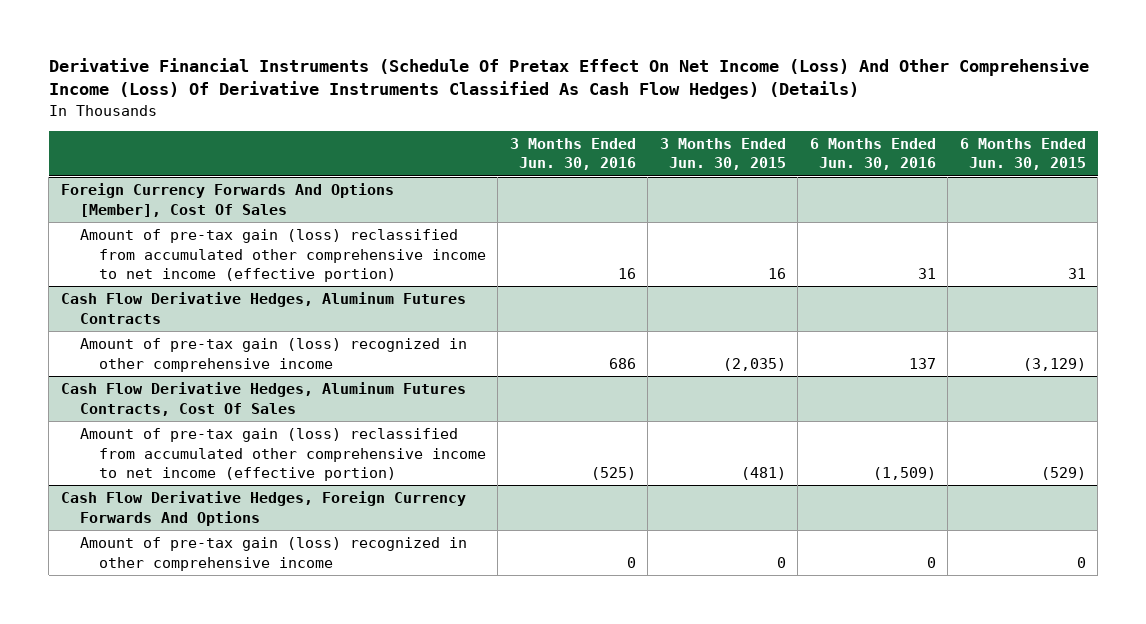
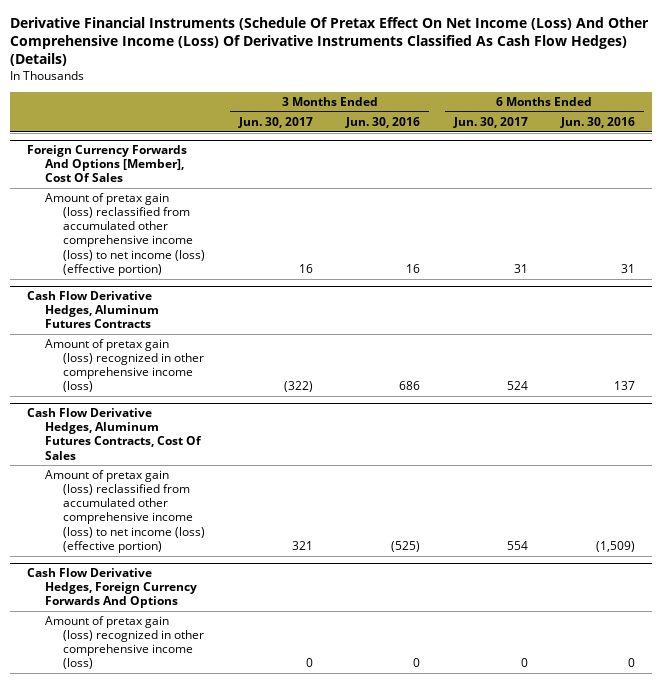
- | 3 Months Ended Jun. 30, 2016 | 3 Months Ended Jun. 30, 2015 | 6 Months Ended Jun. 30, 2016 | 6 Months Ended Jun. 30, 2015
+ | 3 Months Ended Jun. 30, 2017 | 3 Months Ended Jun. 30, 2016 | 6 Months Ended Jun. 30, 2017 | 6 Months Ended Jun. 30, 2016
@ Foreign Currency Forwards And Options [Member], Cost Of Sales
- Amount of pre-tax gain (loss) reclassified from accumulated other comprehensive income to net income (effective portion) | 16 | 16 | 31 | 31
+ Amount of pretax gain (loss) reclassified from accumulated other comprehensive income (loss) to net income (loss) (effective portion) | 16 | 16 | 31 | 31
@ Cash Flow Derivative Hedges, Aluminum Futures Contracts
- Amount of pre-tax gain (loss) recognized in other comprehensive income | 686 | (2,035) | 137 | (3,129)
+ Amount of pretax gain (loss) recognized in other comprehensive income (loss) | (322) | 686 | 524 | 137
@ Cash Flow Derivative Hedges, Aluminum Futures Contracts, Cost Of Sales
- Amount of pre-tax gain (loss) reclassified from accumulated other comprehensive income to net income (effective portion) | (525) | (481) | (1,509) | (529)
+ Amount of pretax gain (loss) reclassified from accumulated other comprehensive income (loss) to net income (loss) (effective portion) | 321 | (525) | 554 | (1,509)
@ Cash Flow Derivative Hedges, Foreign Currency Forwards And Options
- Amount of pre-tax gain (loss) recognized in other comprehensive income | 0 | 0 | 0 | 0
+ Amount of pretax gain (loss) recognized in other comprehensive income (loss) | 0 | 0 | 0 | 0

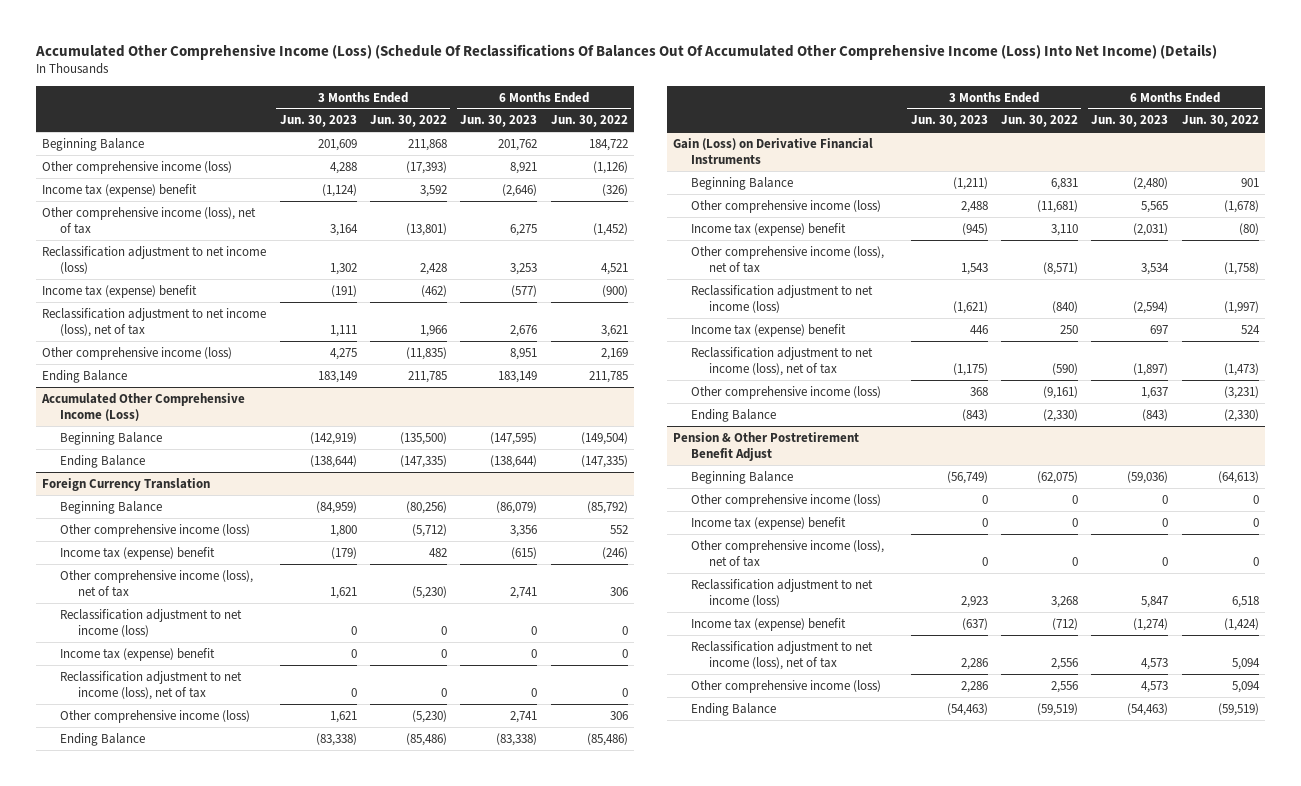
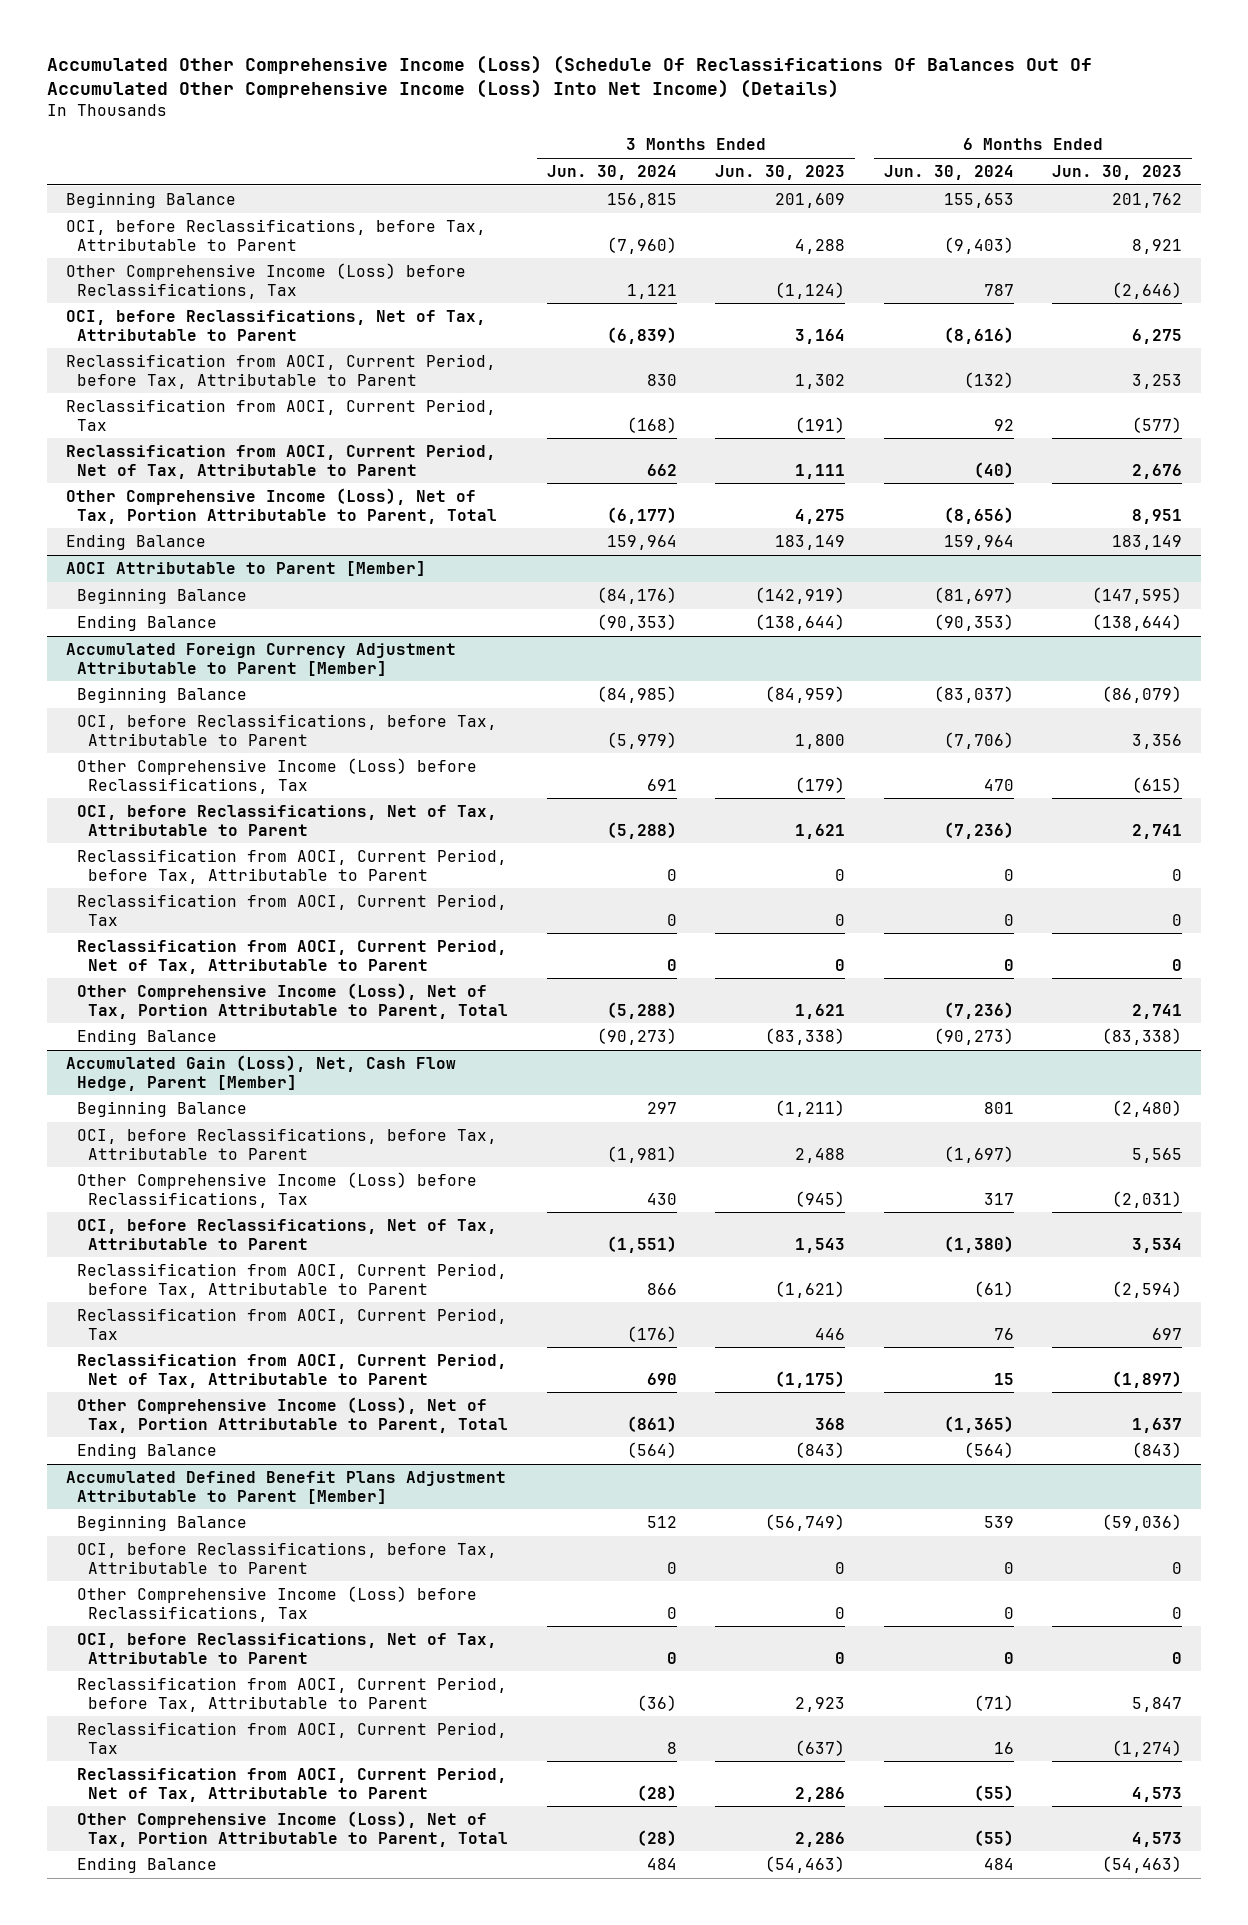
- | 3 Months Ended Jun. 30, 2023 | 3 Months Ended Jun. 30, 2022 | 6 Months Ended Jun. 30, 2023 | 6 Months Ended Jun. 30, 2022
+ | 3 Months Ended Jun. 30, 2024 | 3 Months Ended Jun. 30, 2023 | 6 Months Ended Jun. 30, 2024 | 6 Months Ended Jun. 30, 2023
- Other comprehensive income (loss) | 4,288 | (17,393) | 8,921 | (1,126)
- Income tax (expense) benefit | (1,124) | 3,592 | (2,646) | (326)
- Other comprehensive income (loss), net of tax | 3,164 | (13,801) | 6,275 | (1,452)
- Reclassification adjustment to net income (loss) | 1,302 | 2,428 | 3,253 | 4,521
- Income tax (expense) benefit | (191) | (462) | (577) | (900)
- Reclassification adjustment to net income (loss), net of tax | 1,111 | 1,966 | 2,676 | 3,621
- Other comprehensive income (loss) | 4,275 | (11,835) | 8,951 | 2,169
+ OCI, before Reclassifications, before Tax, Attributable to Parent | (7,960) | 4,288 | (9,403) | 8,921
+ Other Comprehensive Income (Loss) before Reclassifications, Tax | 1,121 | (1,124) | 787 | (2,646)
+ OCI, before Reclassifications, Net of Tax, Attributable to Parent | (6,839) | 3,164 | (8,616) | 6,275
+ Reclassification from AOCI, Current Period, before Tax, Attributable to Parent | 830 | 1,302 | (132) | 3,253
+ Reclassification from AOCI, Current Period, Tax | (168) | (191) | 92 | (577)
+ Reclassification from AOCI, Current Period, Net of Tax, Attributable to Parent | 662 | 1,111 | (40) | 2,676
+ Other Comprehensive Income (Loss), Net of Tax, Portion Attributable to Parent, Total | (6,177) | 4,275 | (8,656) | 8,951
- Accumulated Other Comprehensive Income (Loss)
+ AOCI Attributable to Parent [Member]
- Foreign Currency Translation
+ Accumulated Foreign Currency Adjustment Attributable to Parent [Member]
- Other comprehensive income (loss) | 1,800 | (5,712) | 3,356 | 552
- Income tax (expense) benefit | (179) | 482 | (615) | (246)
- Other comprehensive income (loss), net of tax | 1,621 | (5,230) | 2,741 | 306
- Reclassification adjustment to net income (loss) | 0 | 0 | 0 | 0
- Income tax (expense) benefit | 0 | 0 | 0 | 0
- Reclassification adjustment to net income (loss), net of tax | 0 | 0 | 0 | 0
- Other comprehensive income (loss) | 1,621 | (5,230) | 2,741 | 306
+ OCI, before Reclassifications, before Tax, Attributable to Parent | (5,979) | 1,800 | (7,706) | 3,356
+ Other Comprehensive Income (Loss) before Reclassifications, Tax | 691 | (179) | 470 | (615)
+ OCI, before Reclassifications, Net of Tax, Attributable to Parent | (5,288) | 1,621 | (7,236) | 2,741
+ Reclassification from AOCI, Current Period, before Tax, Attributable to Parent | 0 | 0 | 0 | 0
+ Reclassification from AOCI, Current Period, Tax | 0 | 0 | 0 | 0
+ Reclassification from AOCI, Current Period, Net of Tax, Attributable to Parent | 0 | 0 | 0 | 0
+ Other Comprehensive Income (Loss), Net of Tax, Portion Attributable to Parent, Total | (5,288) | 1,621 | (7,236) | 2,741
- Gain (Loss) on Derivative Financial Instruments
+ Accumulated Gain (Loss), Net, Cash Flow Hedge, Parent [Member]
- Other comprehensive income (loss) | 2,488 | (11,681) | 5,565 | (1,678)
- Income tax (expense) benefit | (945) | 3,110 | (2,031) | (80)
- Other comprehensive income (loss), net of tax | 1,543 | (8,571) | 3,534 | (1,758)
- Reclassification adjustment to net income (loss) | (1,621) | (840) | (2,594) | (1,997)
- Income tax (expense) benefit | 446 | 250 | 697 | 524
- Reclassification adjustment to net income (loss), net of tax | (1,175) | (590) | (1,897) | (1,473)
- Other comprehensive income (loss) | 368 | (9,161) | 1,637 | (3,231)
+ OCI, before Reclassifications, before Tax, Attributable to Parent | (1,981) | 2,488 | (1,697) | 5,565
+ Other Comprehensive Income (Loss) before Reclassifications, Tax | 430 | (945) | 317 | (2,031)
+ OCI, before Reclassifications, Net of Tax, Attributable to Parent | (1,551) | 1,543 | (1,380) | 3,534
+ Reclassification from AOCI, Current Period, before Tax, Attributable to Parent | 866 | (1,621) | (61) | (2,594)
+ Reclassification from AOCI, Current Period, Tax | (176) | 446 | 76 | 697
+ Reclassification from AOCI, Current Period, Net of Tax, Attributable to Parent | 690 | (1,175) | 15 | (1,897)
+ Other Comprehensive Income (Loss), Net of Tax, Portion Attributable to Parent, Total | (861) | 368 | (1,365) | 1,637
- Pension & Other Postretirement Benefit Adjust
+ Accumulated Defined Benefit Plans Adjustment Attributable to Parent [Member]
- Other comprehensive income (loss) | 0 | 0 | 0 | 0
- Income tax (expense) benefit | 0 | 0 | 0 | 0
- Other comprehensive income (loss), net of tax | 0 | 0 | 0 | 0
- Reclassification adjustment to net income (loss) | 2,923 | 3,268 | 5,847 | 6,518
- Income tax (expense) benefit | (637) | (712) | (1,274) | (1,424)
- Reclassification adjustment to net income (loss), net of tax | 2,286 | 2,556 | 4,573 | 5,094
- Other comprehensive income (loss) | 2,286 | 2,556 | 4,573 | 5,094
+ OCI, before Reclassifications, before Tax, Attributable to Parent | 0 | 0 | 0 | 0
+ Other Comprehensive Income (Loss) before Reclassifications, Tax | 0 | 0 | 0 | 0
+ OCI, before Reclassifications, Net of Tax, Attributable to Parent | 0 | 0 | 0 | 0
+ Reclassification from AOCI, Current Period, before Tax, Attributable to Parent | (36) | 2,923 | (71) | 5,847
+ Reclassification from AOCI, Current Period, Tax | 8 | (637) | 16 | (1,274)
+ Reclassification from AOCI, Current Period, Net of Tax, Attributable to Parent | (28) | 2,286 | (55) | 4,573
+ Other Comprehensive Income (Loss), Net of Tax, Portion Attributable to Parent, Total | (28) | 2,286 | (55) | 4,573

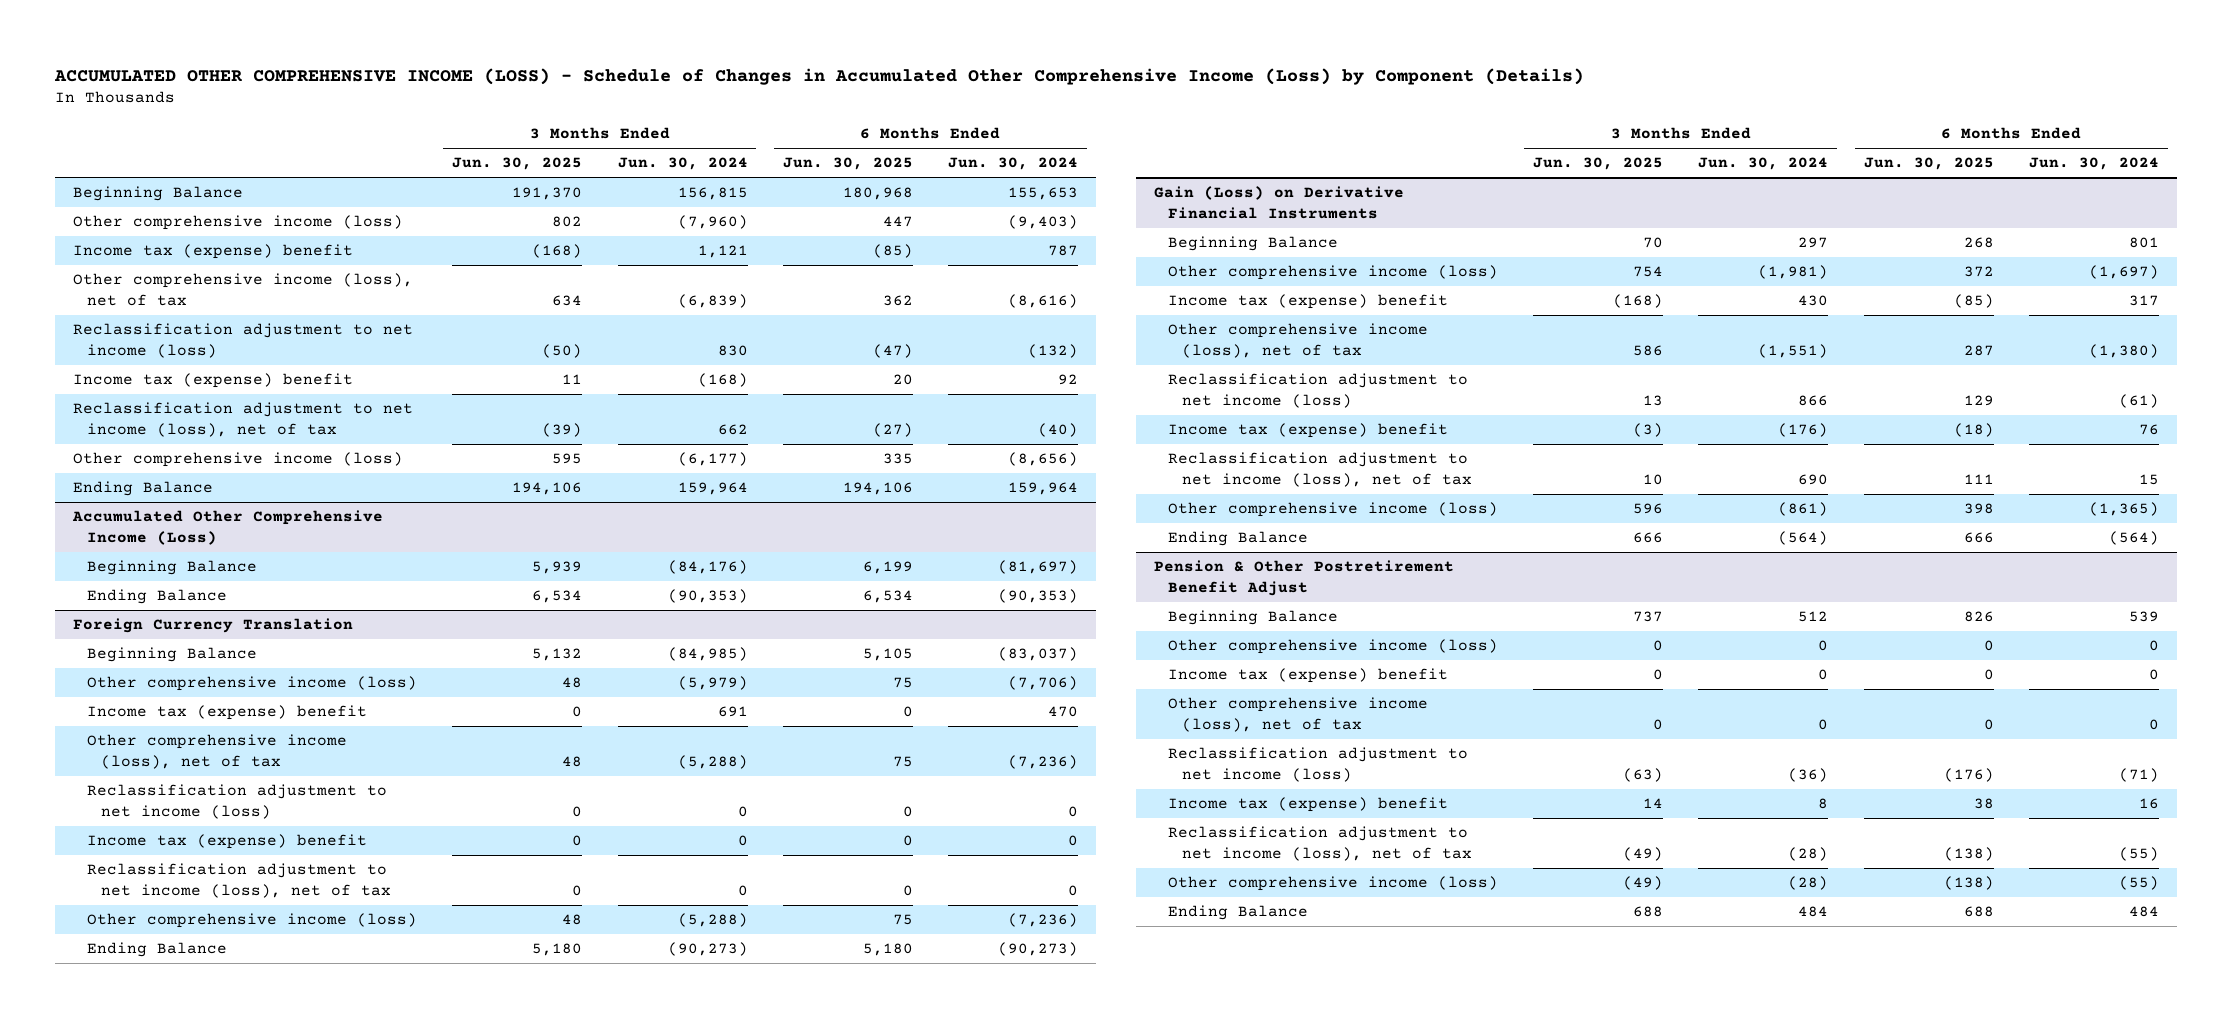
- Accumulated Other Comprehensive Income (Loss) (Schedule Of Reclassifications Of Balances Out Of Accumulated Other Comprehensive Income (Loss) Into Net Income) (Details)
+ ACCUMULATED OTHER COMPREHENSIVE INCOME (LOSS) - Schedule of Changes in Accumulated Other Comprehensive Income (Loss) by Component (Details)
- | 3 Months Ended Jun. 30, 2024 | 3 Months Ended Jun. 30, 2023 | 6 Months Ended Jun. 30, 2024 | 6 Months Ended Jun. 30, 2023
+ | 3 Months Ended Jun. 30, 2025 | 3 Months Ended Jun. 30, 2024 | 6 Months Ended Jun. 30, 2025 | 6 Months Ended Jun. 30, 2024
- OCI, before Reclassifications, before Tax, Attributable to Parent | (7,960) | 4,288 | (9,403) | 8,921
- Other Comprehensive Income (Loss) before Reclassifications, Tax | 1,121 | (1,124) | 787 | (2,646)
- OCI, before Reclassifications, Net of Tax, Attributable to Parent | (6,839) | 3,164 | (8,616) | 6,275
- Reclassification from AOCI, Current Period, before Tax, Attributable to Parent | 830 | 1,302 | (132) | 3,253
- Reclassification from AOCI, Current Period, Tax | (168) | (191) | 92 | (577)
- Reclassification from AOCI, Current Period, Net of Tax, Attributable to Parent | 662 | 1,111 | (40) | 2,676
- Other Comprehensive Income (Loss), Net of Tax, Portion Attributable to Parent, Total | (6,177) | 4,275 | (8,656) | 8,951
+ Other comprehensive income (loss) | 802 | (7,960) | 447 | (9,403)
+ Income tax (expense) benefit | (168) | 1,121 | (85) | 787
+ Other comprehensive income (loss), net of tax | 634 | (6,839) | 362 | (8,616)
+ Reclassification adjustment to net income (loss) | (50) | 830 | (47) | (132)
+ Income tax (expense) benefit | 11 | (168) | 20 | 92
+ Reclassification adjustment to net income (loss), net of tax | (39) | 662 | (27) | (40)
+ Other comprehensive income (loss) | 595 | (6,177) | 335 | (8,656)
- AOCI Attributable to Parent [Member]
+ Accumulated Other Comprehensive Income (Loss)
- Accumulated Foreign Currency Adjustment Attributable to Parent [Member]
+ Foreign Currency Translation
- OCI, before Reclassifications, before Tax, Attributable to Parent | (5,979) | 1,800 | (7,706) | 3,356
- Other Comprehensive Income (Loss) before Reclassifications, Tax | 691 | (179) | 470 | (615)
- OCI, before Reclassifications, Net of Tax, Attributable to Parent | (5,288) | 1,621 | (7,236) | 2,741
- Reclassification from AOCI, Current Period, before Tax, Attributable to Parent | 0 | 0 | 0 | 0
- Reclassification from AOCI, Current Period, Tax | 0 | 0 | 0 | 0
- Reclassification from AOCI, Current Period, Net of Tax, Attributable to Parent | 0 | 0 | 0 | 0
- Other Comprehensive Income (Loss), Net of Tax, Portion Attributable to Parent, Total | (5,288) | 1,621 | (7,236) | 2,741
+ Other comprehensive income (loss) | 48 | (5,979) | 75 | (7,706)
+ Income tax (expense) benefit | 0 | 691 | 0 | 470
+ Other comprehensive income (loss), net of tax | 48 | (5,288) | 75 | (7,236)
+ Reclassification adjustment to net income (loss) | 0 | 0 | 0 | 0
+ Income tax (expense) benefit | 0 | 0 | 0 | 0
+ Reclassification adjustment to net income (loss), net of tax | 0 | 0 | 0 | 0
+ Other comprehensive income (loss) | 48 | (5,288) | 75 | (7,236)
- Accumulated Gain (Loss), Net, Cash Flow Hedge, Parent [Member]
+ Gain (Loss) on Derivative Financial Instruments
- OCI, before Reclassifications, before Tax, Attributable to Parent | (1,981) | 2,488 | (1,697) | 5,565
- Other Comprehensive Income (Loss) before Reclassifications, Tax | 430 | (945) | 317 | (2,031)
- OCI, before Reclassifications, Net of Tax, Attributable to Parent | (1,551) | 1,543 | (1,380) | 3,534
- Reclassification from AOCI, Current Period, before Tax, Attributable to Parent | 866 | (1,621) | (61) | (2,594)
- Reclassification from AOCI, Current Period, Tax | (176) | 446 | 76 | 697
- Reclassification from AOCI, Current Period, Net of Tax, Attributable to Parent | 690 | (1,175) | 15 | (1,897)
- Other Comprehensive Income (Loss), Net of Tax, Portion Attributable to Parent, Total | (861) | 368 | (1,365) | 1,637
+ Other comprehensive income (loss) | 754 | (1,981) | 372 | (1,697)
+ Income tax (expense) benefit | (168) | 430 | (85) | 317
+ Other comprehensive income (loss), net of tax | 586 | (1,551) | 287 | (1,380)
+ Reclassification adjustment to net income (loss) | 13 | 866 | 129 | (61)
+ Income tax (expense) benefit | (3) | (176) | (18) | 76
+ Reclassification adjustment to net income (loss), net of tax | 10 | 690 | 111 | 15
+ Other comprehensive income (loss) | 596 | (861) | 398 | (1,365)
- Accumulated Defined Benefit Plans Adjustment Attributable to Parent [Member]
+ Pension & Other Postretirement Benefit Adjust
- OCI, before Reclassifications, before Tax, Attributable to Parent | 0 | 0 | 0 | 0
- Other Comprehensive Income (Loss) before Reclassifications, Tax | 0 | 0 | 0 | 0
- OCI, before Reclassifications, Net of Tax, Attributable to Parent | 0 | 0 | 0 | 0
- Reclassification from AOCI, Current Period, before Tax, Attributable to Parent | (36) | 2,923 | (71) | 5,847
- Reclassification from AOCI, Current Period, Tax | 8 | (637) | 16 | (1,274)
- Reclassification from AOCI, Current Period, Net of Tax, Attributable to Parent | (28) | 2,286 | (55) | 4,573
- Other Comprehensive Income (Loss), Net of Tax, Portion Attributable to Parent, Total | (28) | 2,286 | (55) | 4,573
+ Other comprehensive income (loss) | 0 | 0 | 0 | 0
+ Income tax (expense) benefit | 0 | 0 | 0 | 0
+ Other comprehensive income (loss), net of tax | 0 | 0 | 0 | 0
+ Reclassification adjustment to net income (loss) | (63) | (36) | (176) | (71)
+ Income tax (expense) benefit | 14 | 8 | 38 | 16
+ Reclassification adjustment to net income (loss), net of tax | (49) | (28) | (138) | (55)
+ Other comprehensive income (loss) | (49) | (28) | (138) | (55)

